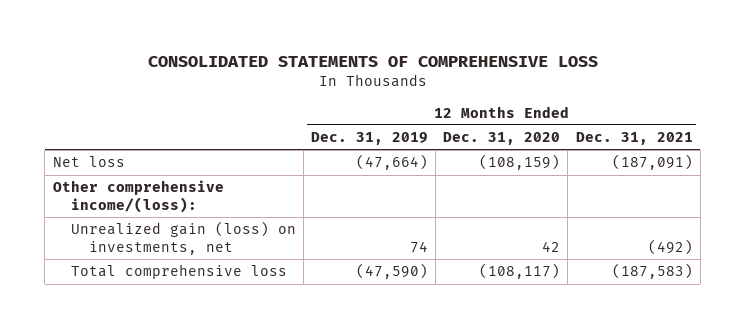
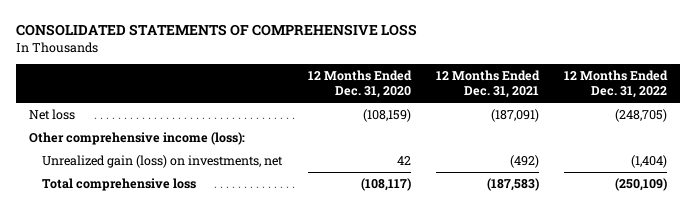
- | 12 Months Ended Dec. 31, 2019 | 12 Months Ended Dec. 31, 2020 | 12 Months Ended Dec. 31, 2021
+ | 12 Months Ended Dec. 31, 2020 | 12 Months Ended Dec. 31, 2021 | 12 Months Ended Dec. 31, 2022
- Other comprehensive income/(loss):
+ Other comprehensive income (loss):

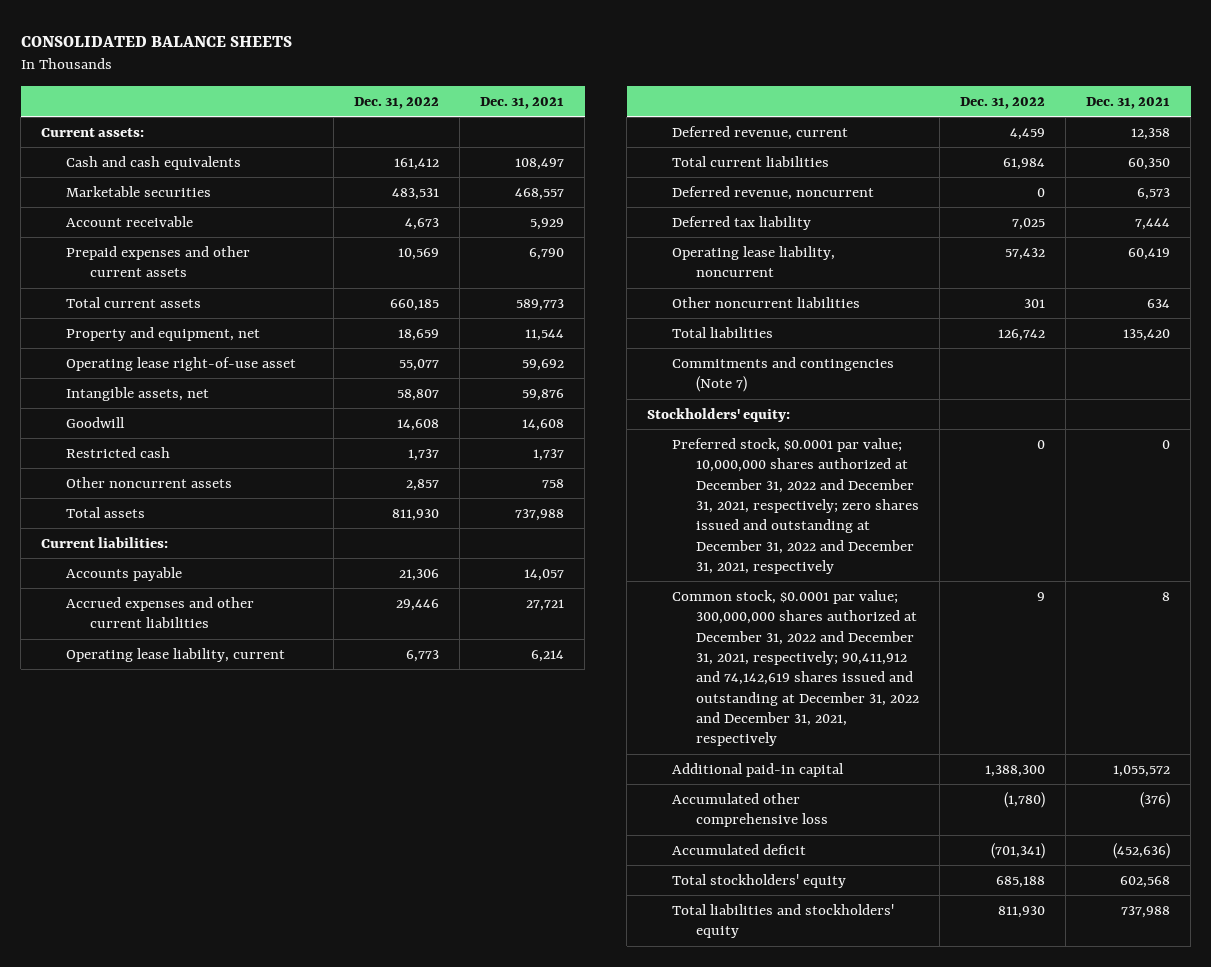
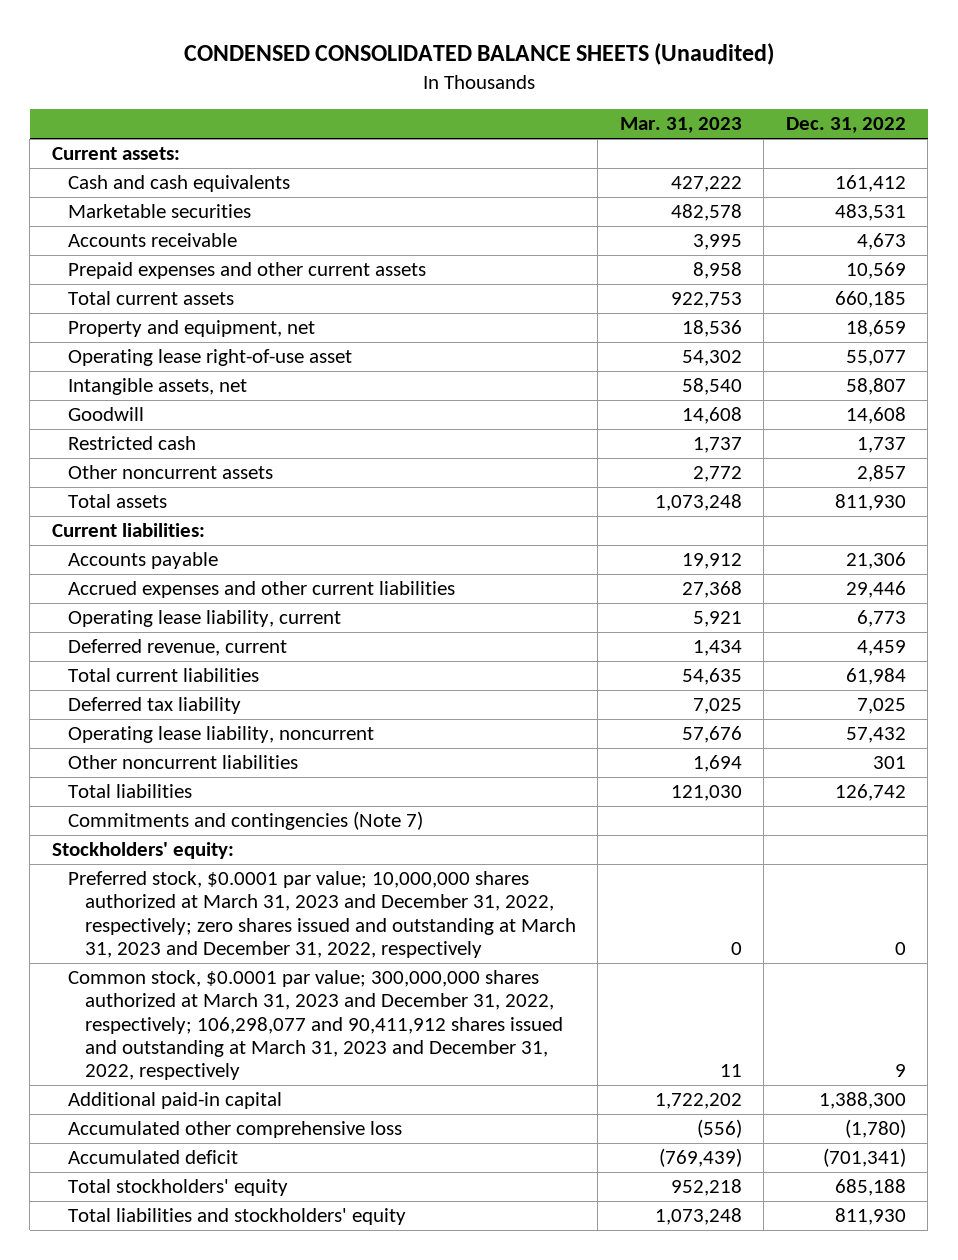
- CONSOLIDATED BALANCE SHEETS
+ CONDENSED CONSOLIDATED BALANCE SHEETS (Unaudited)
- | Dec. 31, 2022 | Dec. 31, 2021
+ | Mar. 31, 2023 | Dec. 31, 2022
- Account receivable | 4,673 | 5,929
+ Accounts receivable | 3,995 | 4,673
- Deferred revenue, noncurrent | 0 | 6,573
- Preferred stock, $0.0001 par value; 10,000,000 shares authorized at December 31, 2022 and December 31, 2021, respectively; zero shares issued and outstanding at December 31, 2022 and December 31, 2021, respectively | 0 | 0
- Common stock, $0.0001 par value; 300,000,000 shares authorized at December 31, 2022 and December 31, 2021, respectively; 90,411,912 and 74,142,619 shares issued and outstanding at December 31, 2022 and December 31, 2021, respectively | 9 | 8
+ Preferred stock, $0.0001 par value; 10,000,000 shares authorized at March 31, 2023 and December 31, 2022, respectively; zero shares issued and outstanding at March 31, 2023 and December 31, 2022, respectively | 0 | 0
+ Common stock, $0.0001 par value; 300,000,000 shares authorized at March 31, 2023 and December 31, 2022, respectively; 106,298,077 and 90,411,912 shares issued and outstanding at March 31, 2023 and December 31, 2022, respectively | 11 | 9

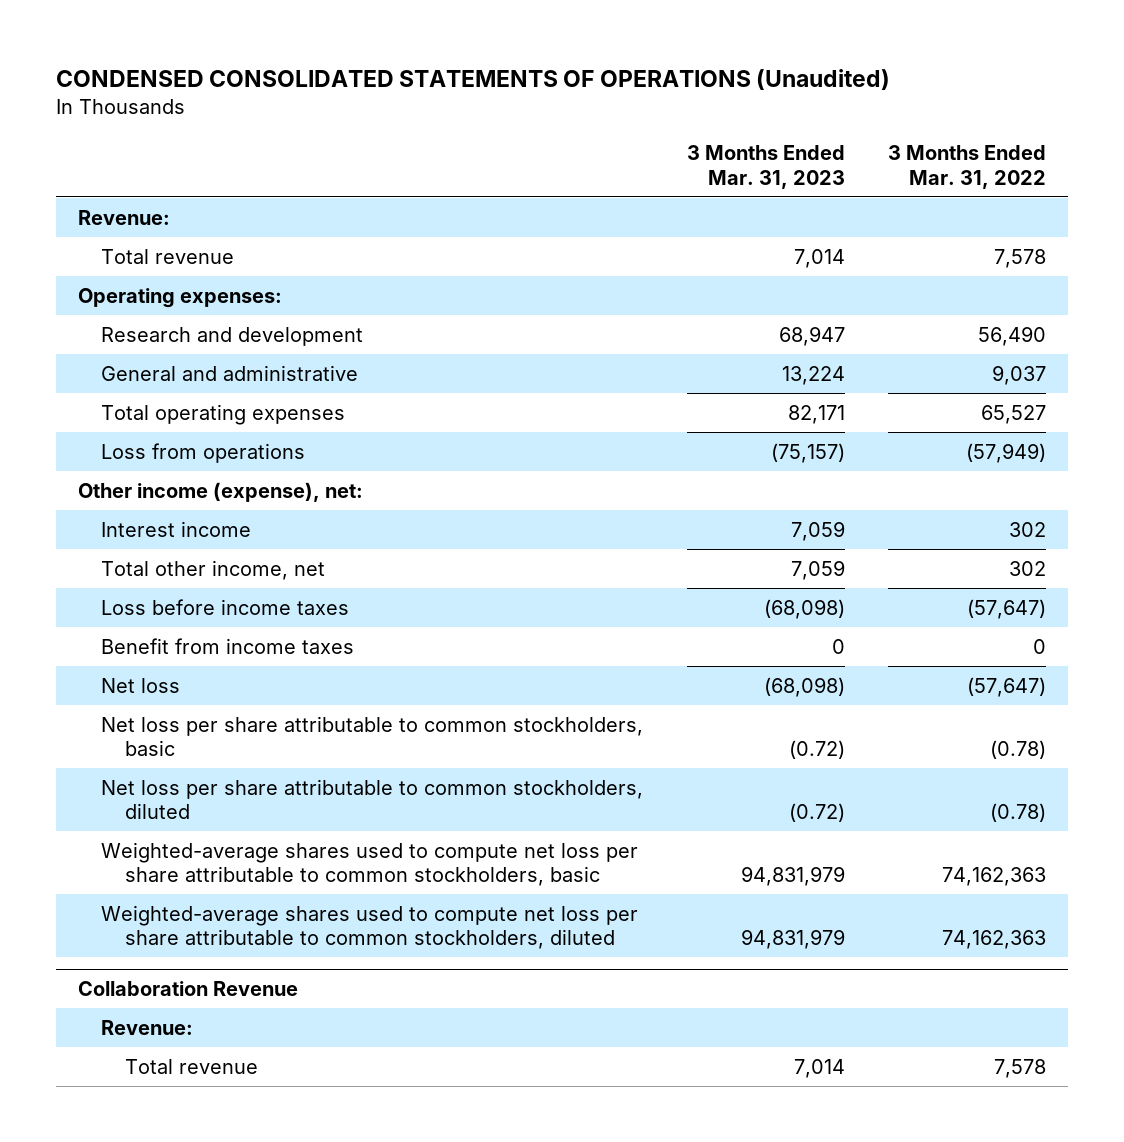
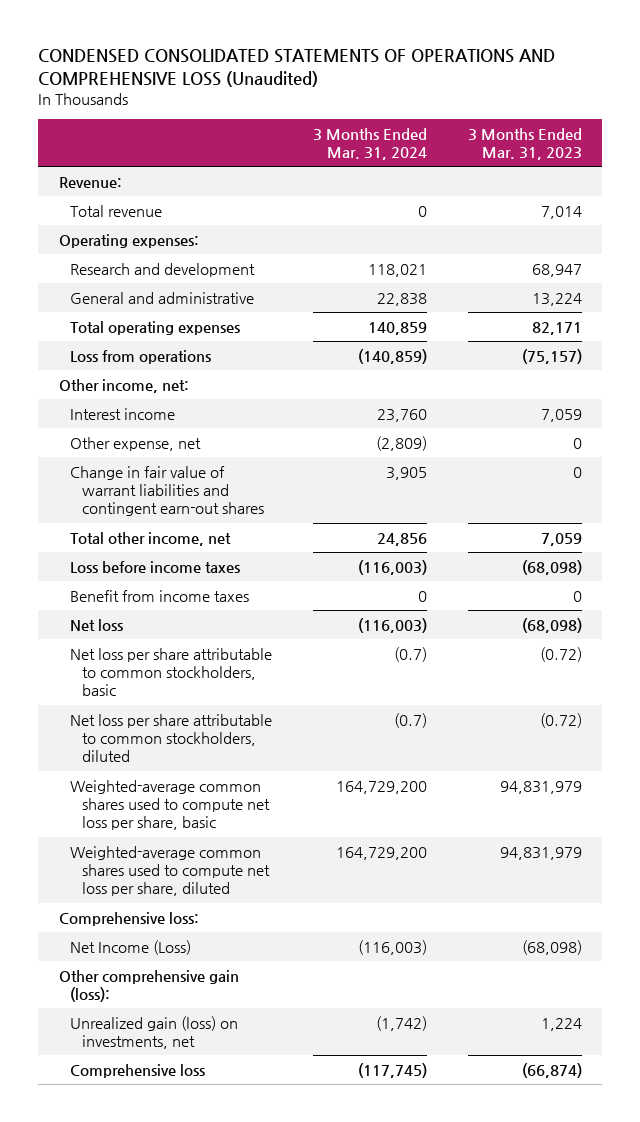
- CONDENSED CONSOLIDATED STATEMENTS OF OPERATIONS (Unaudited)
+ CONDENSED CONSOLIDATED STATEMENTS OF OPERATIONS AND COMPREHENSIVE LOSS (Unaudited)
- | 3 Months Ended Mar. 31, 2023 | 3 Months Ended Mar. 31, 2022
+ | 3 Months Ended Mar. 31, 2024 | 3 Months Ended Mar. 31, 2023
- Other income (expense), net:
+ Other income, net:
+ Other expense, net | (2,809) | 0
+ Change in fair value of warrant liabilities and contingent earn-out shares | 3,905 | 0
- Weighted-average shares used to compute net loss per share attributable to common stockholders, basic | 94,831,979 | 74,162,363
- Weighted-average shares used to compute net loss per share attributable to common stockholders, diluted | 94,831,979 | 74,162,363
- Collaboration Revenue
- Revenue:
- Total revenue | 7,014 | 7,578
+ Weighted-average common shares used to compute net loss per share, basic | 164,729,200 | 94,831,979
+ Weighted-average common shares used to compute net loss per share, diluted | 164,729,200 | 94,831,979
+ Comprehensive loss:
+ Net Income (Loss) | (116,003) | (68,098)
+ Other comprehensive gain (loss):
+ Unrealized gain (loss) on investments, net | (1,742) | 1,224
+ Comprehensive loss | (117,745) | (66,874)

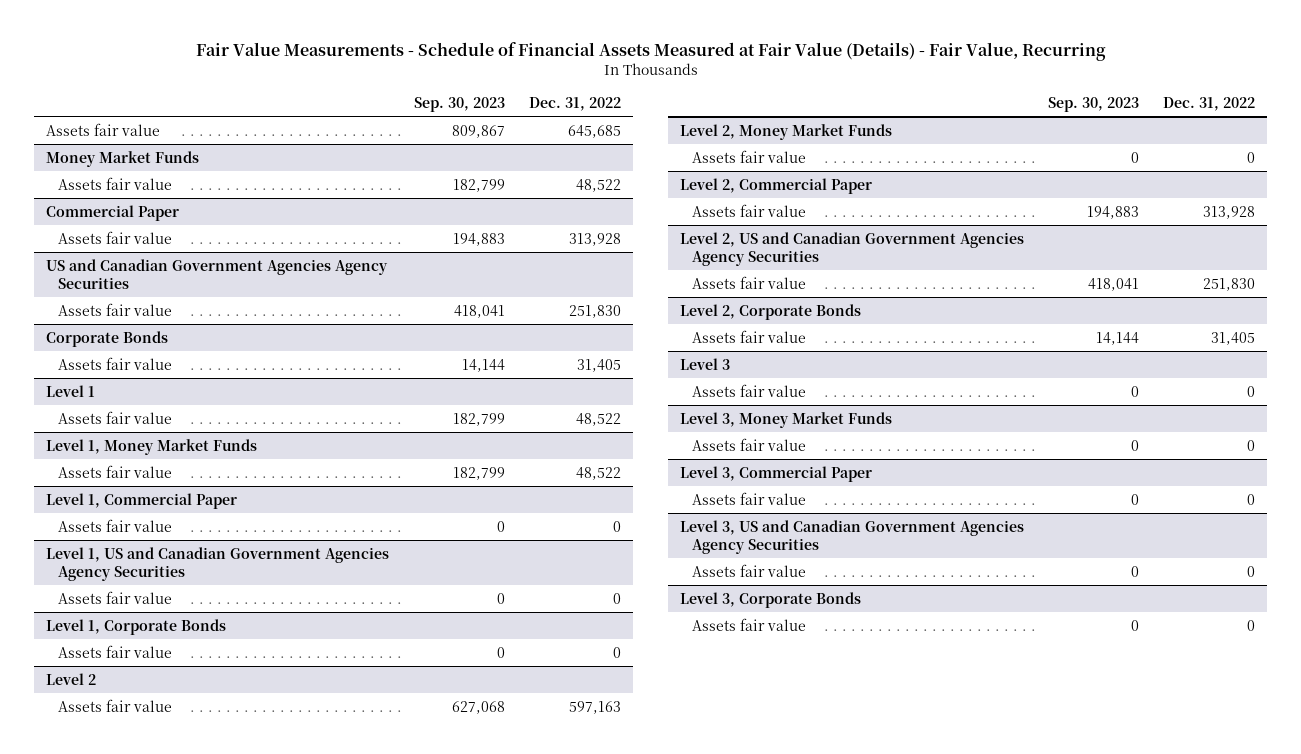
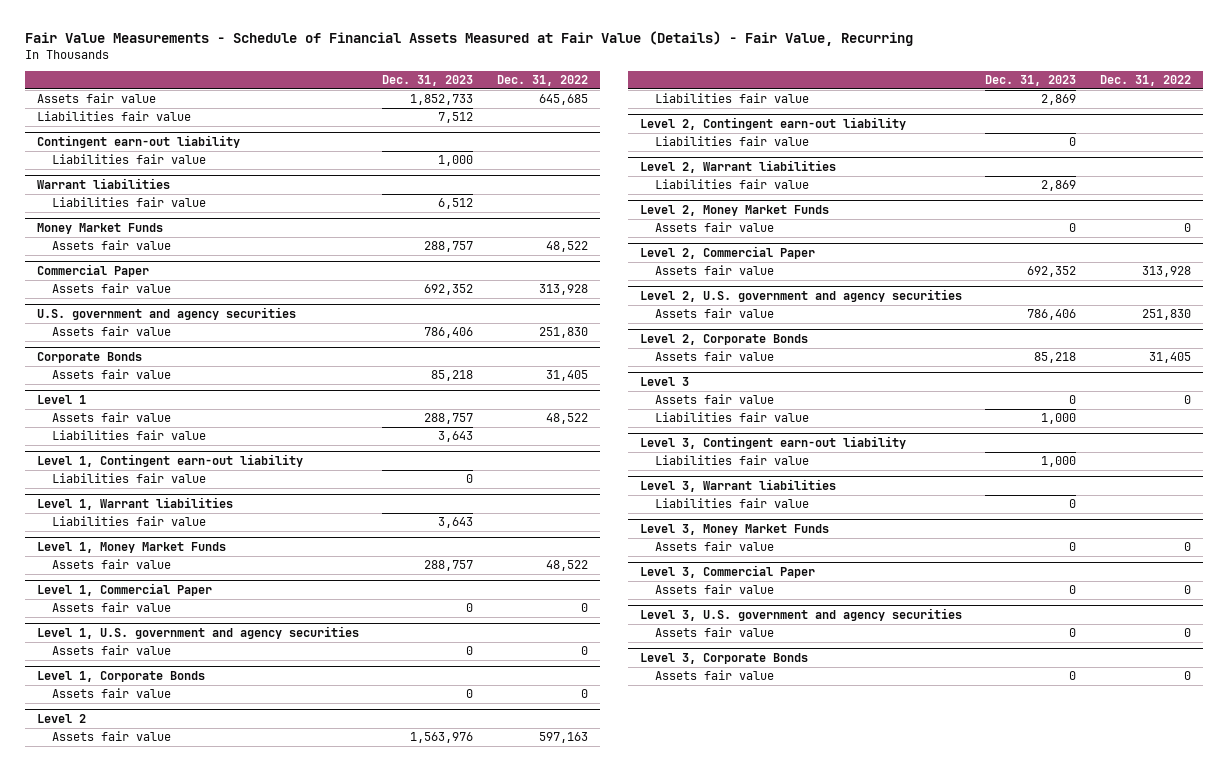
- | Sep. 30, 2023 | Dec. 31, 2022
+ | Dec. 31, 2023 | Dec. 31, 2022
+ Liabilities fair value | 7,512 |
+ Contingent earn-out liability
+ Liabilities fair value | 1,000 |
+ Warrant liabilities
+ Liabilities fair value | 6,512 |
- US and Canadian Government Agencies Agency Securities
+ U.S. government and agency securities
@ Level 1
+ Liabilities fair value | 3,643 |
+ Level 1, Contingent earn-out liability
+ Liabilities fair value | 0 |
+ Level 1, Warrant liabilities
+ Liabilities fair value | 3,643 |
- Level 1, US and Canadian Government Agencies Agency Securities
+ Level 1, U.S. government and agency securities
@ Level 2
+ Liabilities fair value | 2,869 |
+ Level 2, Contingent earn-out liability
+ Liabilities fair value | 0 |
+ Level 2, Warrant liabilities
+ Liabilities fair value | 2,869 |
- Level 2, US and Canadian Government Agencies Agency Securities
+ Level 2, U.S. government and agency securities
@ Level 3
+ Liabilities fair value | 1,000 |
+ Level 3, Contingent earn-out liability
+ Liabilities fair value | 1,000 |
+ Level 3, Warrant liabilities
+ Liabilities fair value | 0 |
- Level 3, US and Canadian Government Agencies Agency Securities
+ Level 3, U.S. government and agency securities

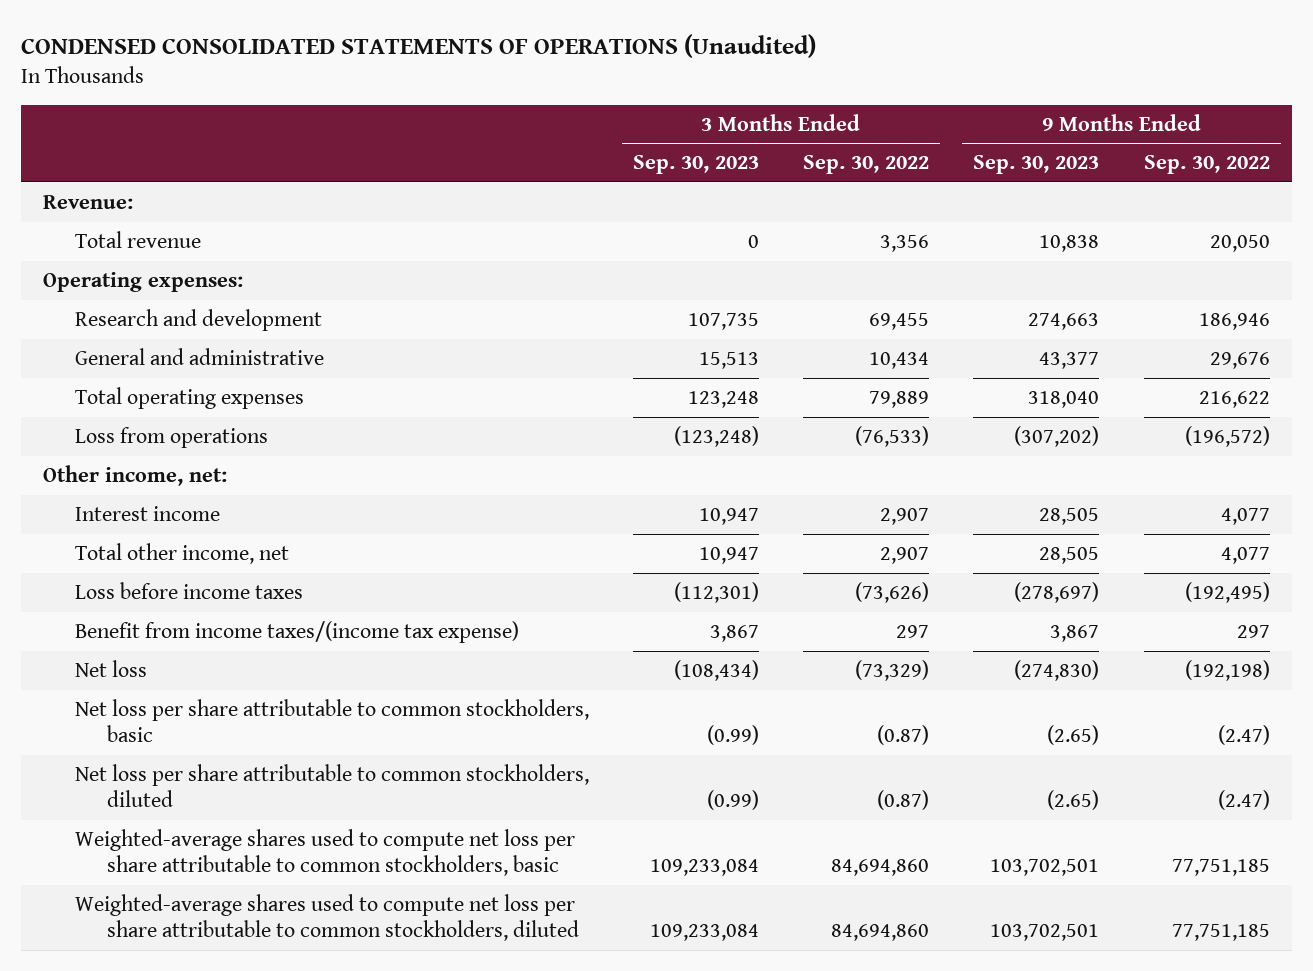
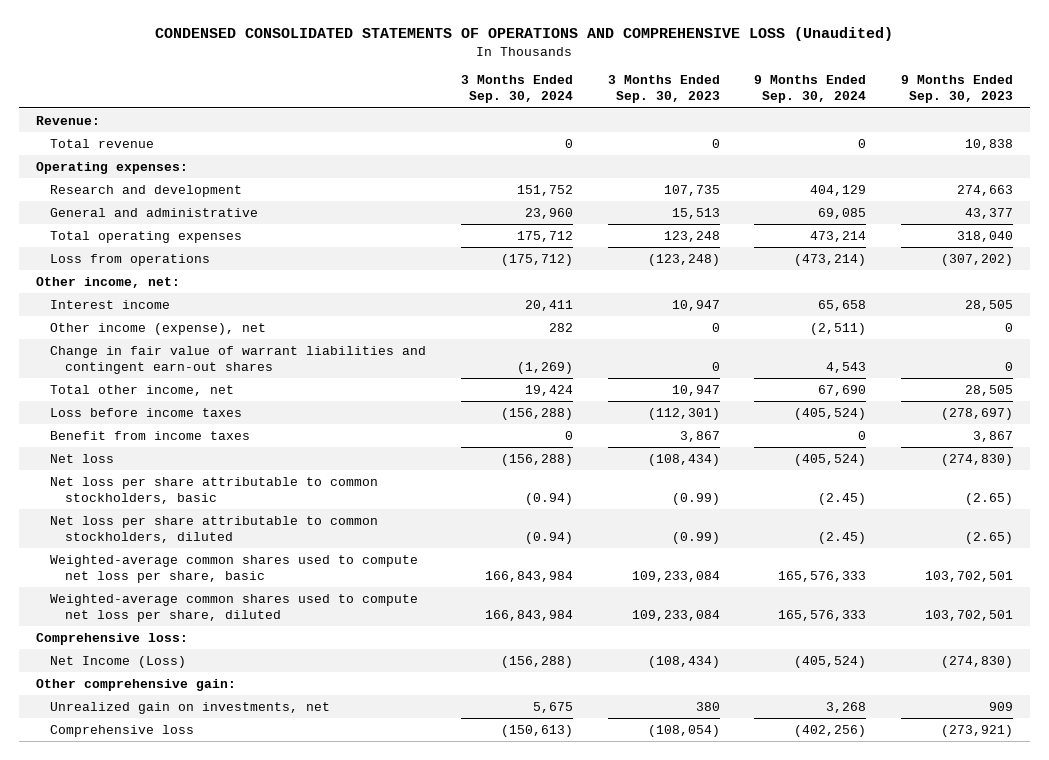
- CONDENSED CONSOLIDATED STATEMENTS OF OPERATIONS (Unaudited)
+ CONDENSED CONSOLIDATED STATEMENTS OF OPERATIONS AND COMPREHENSIVE LOSS (Unaudited)
- | 3 Months Ended Sep. 30, 2023 | 3 Months Ended Sep. 30, 2022 | 9 Months Ended Sep. 30, 2023 | 9 Months Ended Sep. 30, 2022
+ | 3 Months Ended Sep. 30, 2024 | 3 Months Ended Sep. 30, 2023 | 9 Months Ended Sep. 30, 2024 | 9 Months Ended Sep. 30, 2023
+ Other income (expense), net | 282 | 0 | (2,511) | 0
+ Change in fair value of warrant liabilities and contingent earn-out shares | (1,269) | 0 | 4,543 | 0
- Benefit from income taxes/(income tax expense) | 3,867 | 297 | 3,867 | 297
+ Benefit from income taxes | 0 | 3,867 | 0 | 3,867
- Weighted-average shares used to compute net loss per share attributable to common stockholders, basic | 109,233,084 | 84,694,860 | 103,702,501 | 77,751,185
- Weighted-average shares used to compute net loss per share attributable to common stockholders, diluted | 109,233,084 | 84,694,860 | 103,702,501 | 77,751,185
+ Weighted-average common shares used to compute net loss per share, basic | 166,843,984 | 109,233,084 | 165,576,333 | 103,702,501
+ Weighted-average common shares used to compute net loss per share, diluted | 166,843,984 | 109,233,084 | 165,576,333 | 103,702,501
+ Comprehensive loss:
+ Net Income (Loss) | (156,288) | (108,434) | (405,524) | (274,830)
+ Other comprehensive gain:
+ Unrealized gain on investments, net | 5,675 | 380 | 3,268 | 909
+ Comprehensive loss | (150,613) | (108,054) | (402,256) | (273,921)

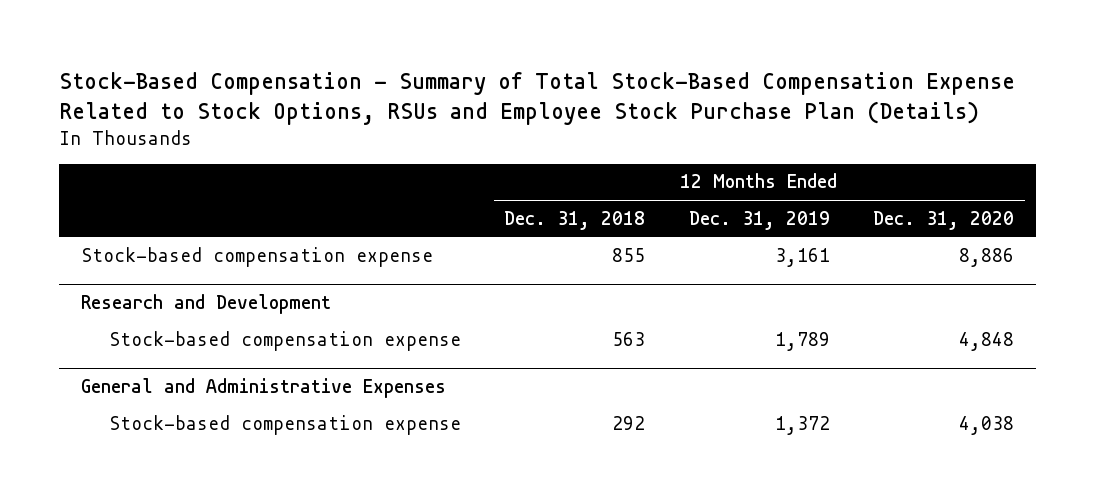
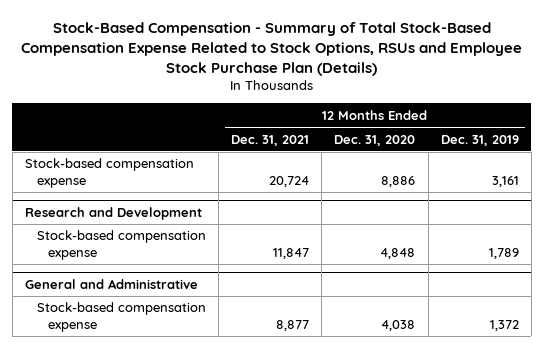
- | 12 Months Ended Dec. 31, 2018 | 12 Months Ended Dec. 31, 2019 | 12 Months Ended Dec. 31, 2020
+ | 12 Months Ended Dec. 31, 2021 | 12 Months Ended Dec. 31, 2020 | 12 Months Ended Dec. 31, 2019
- General and Administrative Expenses
+ General and Administrative

